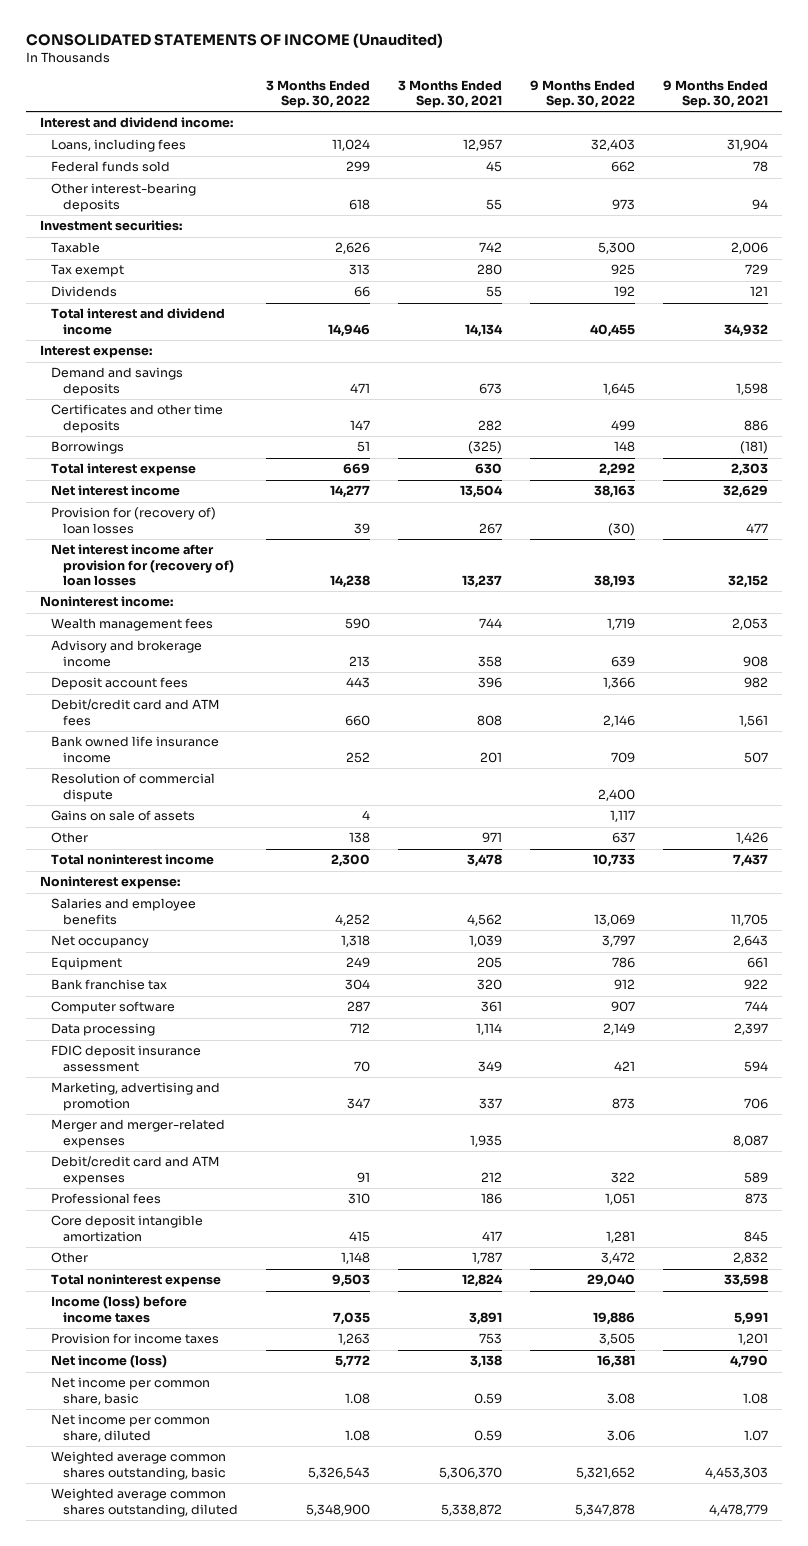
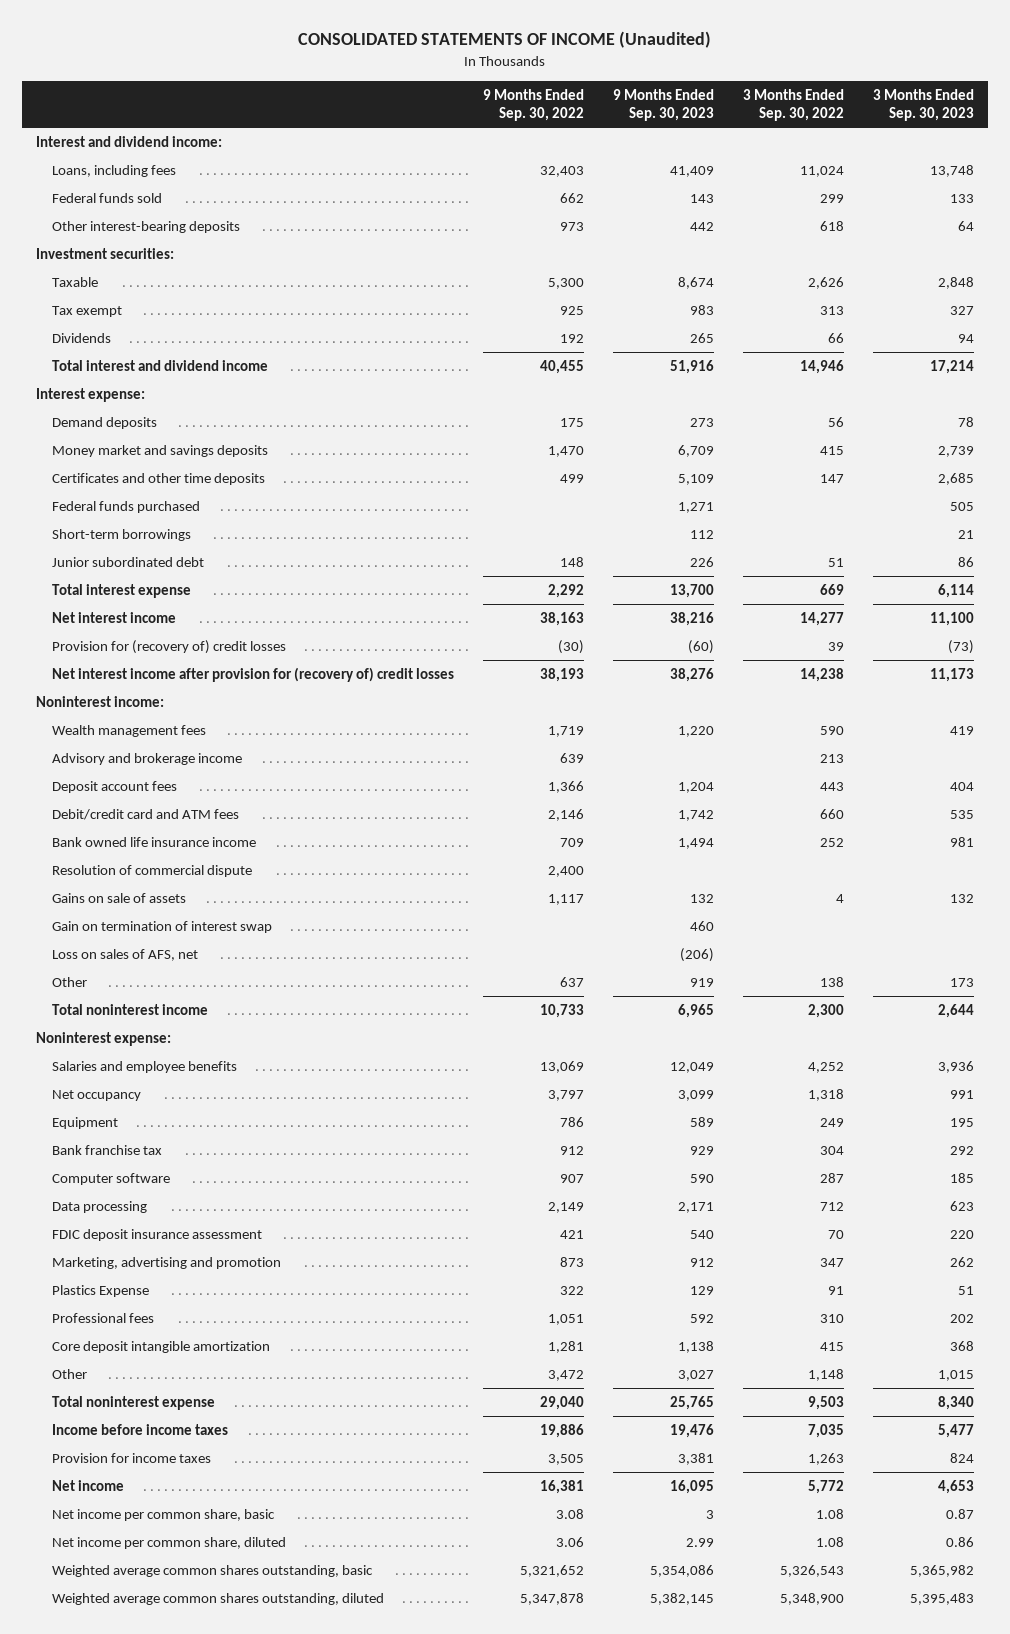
- | 3 Months Ended Sep. 30, 2022 | 3 Months Ended Sep. 30, 2021 | 9 Months Ended Sep. 30, 2022 | 9 Months Ended Sep. 30, 2021
+ | 9 Months Ended Sep. 30, 2022 | 9 Months Ended Sep. 30, 2023 | 3 Months Ended Sep. 30, 2022 | 3 Months Ended Sep. 30, 2023
- Demand and savings deposits | 471 | 673 | 1,645 | 1,598
+ Demand deposits | 175 | 273 | 56 | 78
+ Money market and savings deposits | 1,470 | 6,709 | 415 | 2,739
- Borrowings | 51 | (325) | 148 | (181)
+ Federal funds purchased | | 1,271 | | 505
+ Short-term borrowings | | 112 | | 21
+ Junior subordinated debt | 148 | 226 | 51 | 86
- Provision for (recovery of) loan losses | 39 | 267 | (30) | 477
- Net interest income after provision for (recovery of) loan losses | 14,238 | 13,237 | 38,193 | 32,152
+ Provision for (recovery of) credit losses | (30) | (60) | 39 | (73)
+ Net interest income after provision for (recovery of) credit losses | 38,193 | 38,276 | 14,238 | 11,173
+ Gain on termination of interest swap | | 460 | |
+ Loss on sales of AFS, net | | (206) | |
- Merger and merger-related expenses | | 1,935 | | 8,087
- Debit/credit card and ATM expenses | 91 | 212 | 322 | 589
+ Plastics Expense | 322 | 129 | 91 | 51
- Income (loss) before income taxes | 7,035 | 3,891 | 19,886 | 5,991
+ Income before income taxes | 19,886 | 19,476 | 7,035 | 5,477
- Net income (loss) | 5,772 | 3,138 | 16,381 | 4,790
+ Net income | 16,381 | 16,095 | 5,772 | 4,653

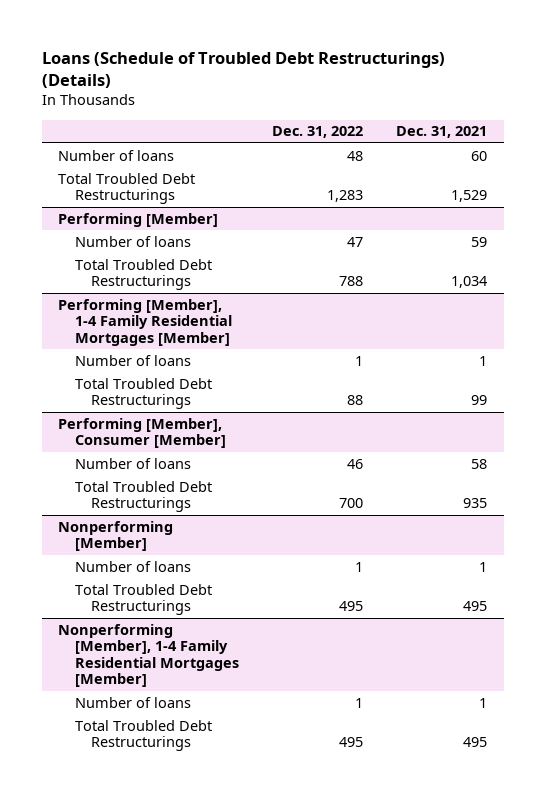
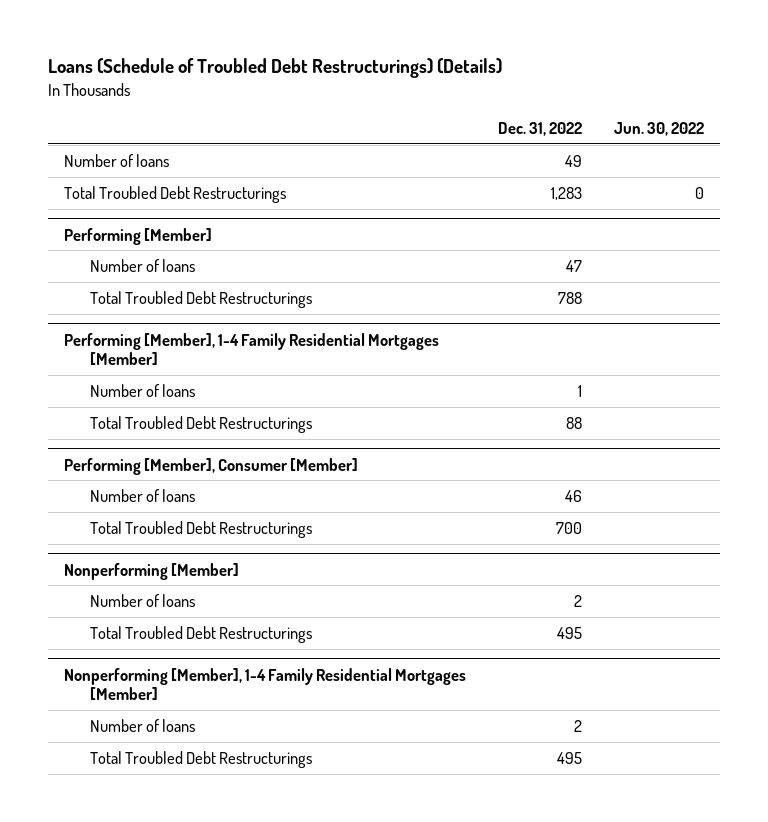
- | Dec. 31, 2022 | Dec. 31, 2021
+ | Dec. 31, 2022 | Jun. 30, 2022
- Number of loans | 48 | 60
+ Number of loans | 49 |
@ Nonperforming [Member]
- Number of loans | 1 | 1
+ Number of loans | 2 |
@ Nonperforming [Member], 1-4 Family Residential Mortgages [Member]
- Number of loans | 1 | 1
+ Number of loans | 2 |

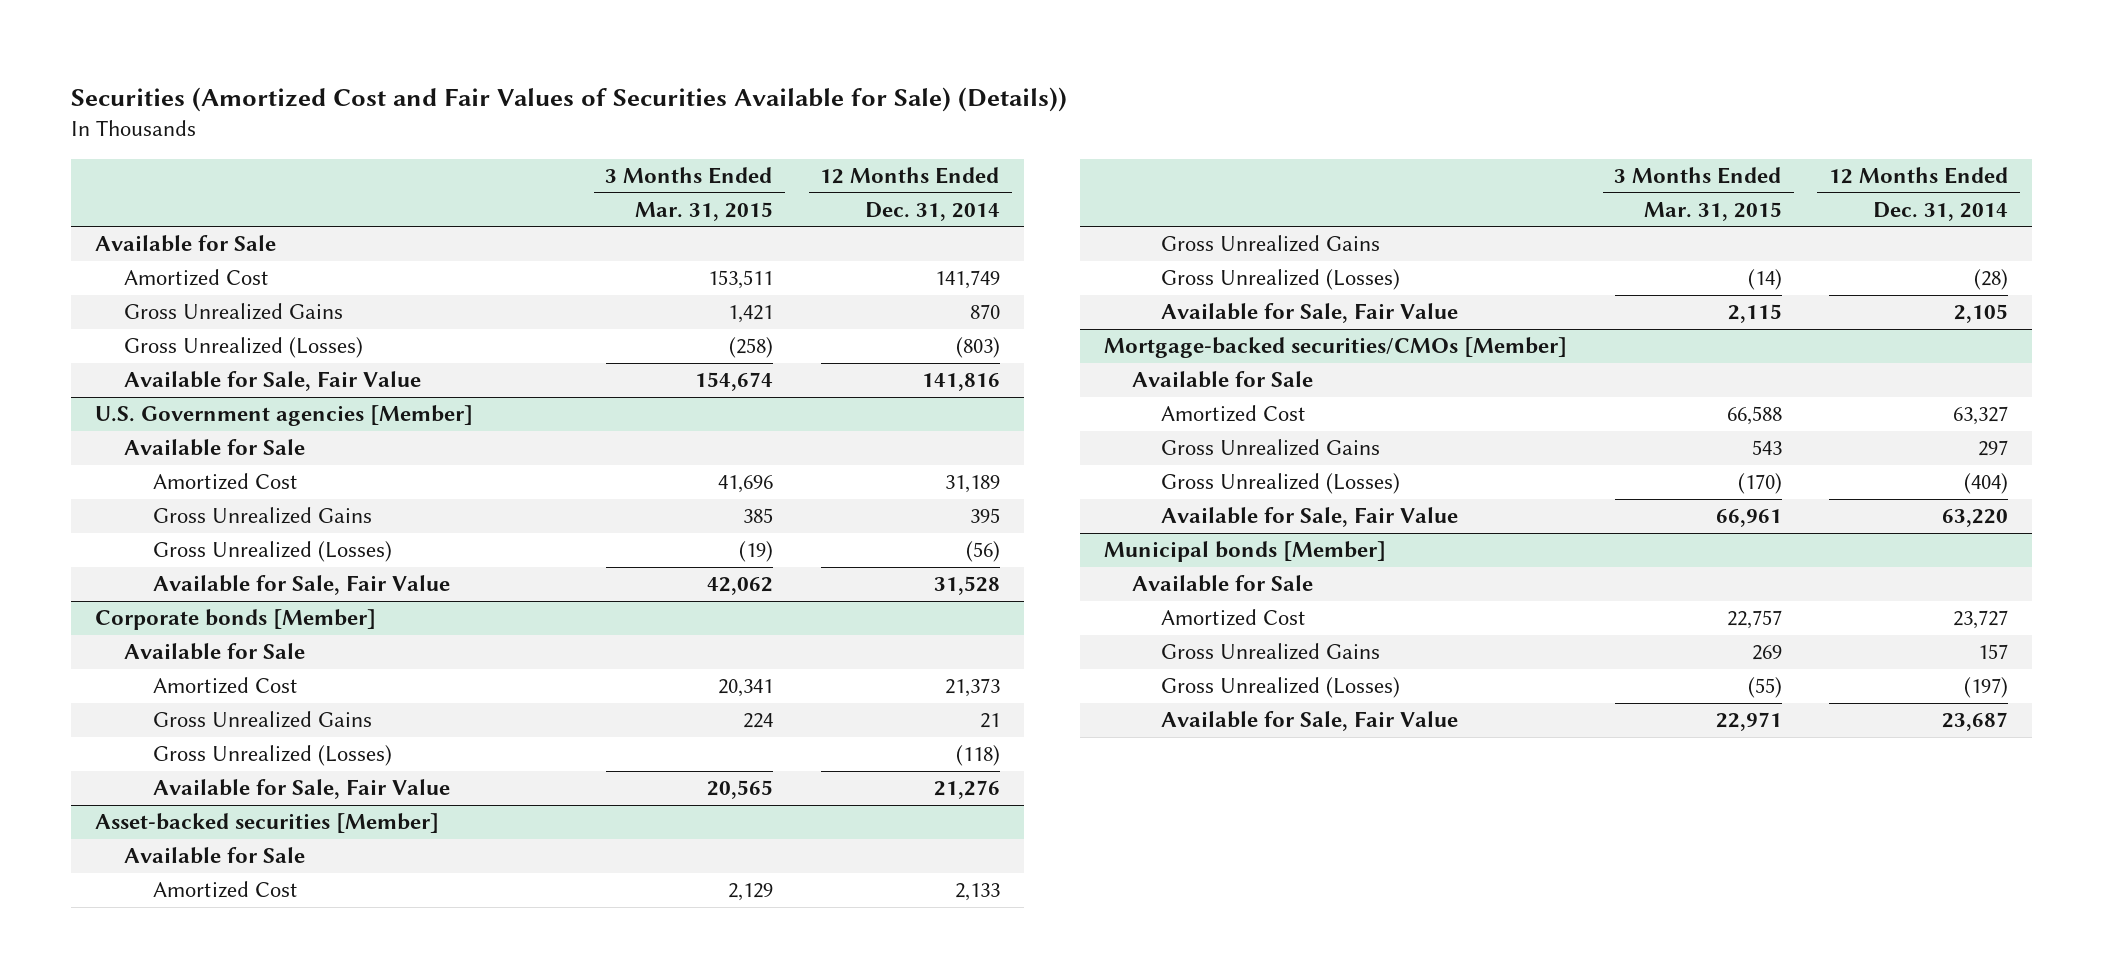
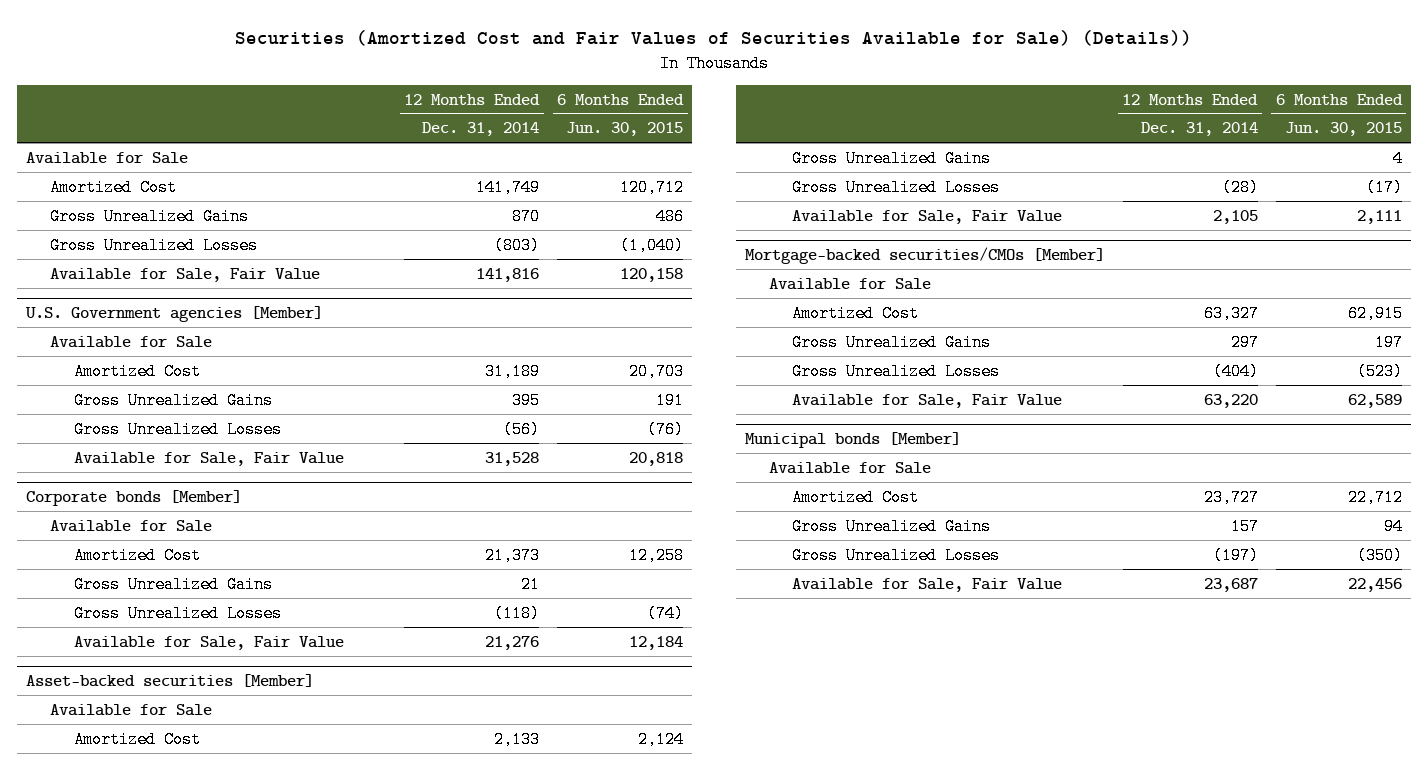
- | 3 Months Ended Mar. 31, 2015 | 12 Months Ended Dec. 31, 2014
+ | 12 Months Ended Dec. 31, 2014 | 6 Months Ended Jun. 30, 2015
- Gross Unrealized (Losses) | (258) | (803)
+ Gross Unrealized Losses | (803) | (1,040)
@ U.S. Government agencies [Member]
- Gross Unrealized (Losses) | (19) | (56)
+ Gross Unrealized Losses | (56) | (76)
@ Corporate bonds [Member]
- Gross Unrealized (Losses) | | (118)
+ Gross Unrealized Losses | (118) | (74)
@ Asset-backed securities [Member]
- Gross Unrealized (Losses) | (14) | (28)
+ Gross Unrealized Losses | (28) | (17)
@ Mortgage-backed securities/CMOs [Member]
- Gross Unrealized (Losses) | (170) | (404)
+ Gross Unrealized Losses | (404) | (523)
@ Municipal bonds [Member]
- Gross Unrealized (Losses) | (55) | (197)
+ Gross Unrealized Losses | (197) | (350)

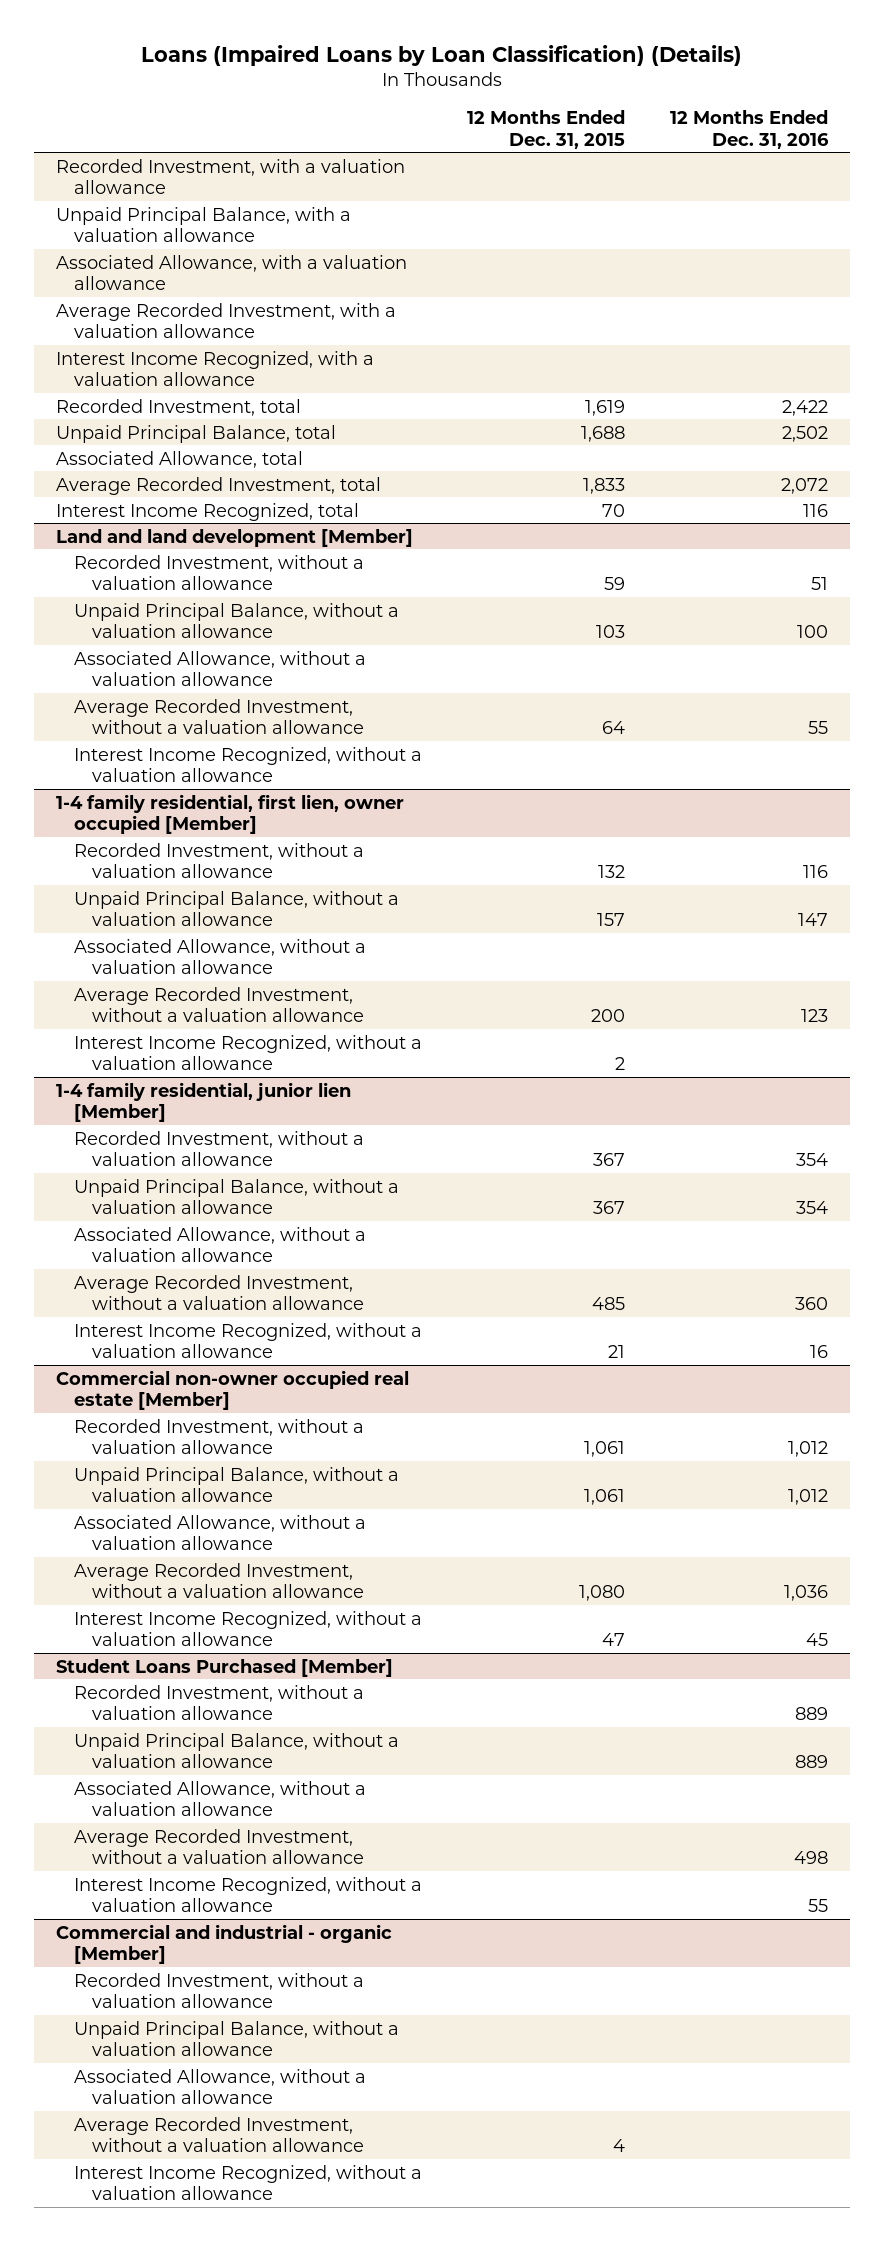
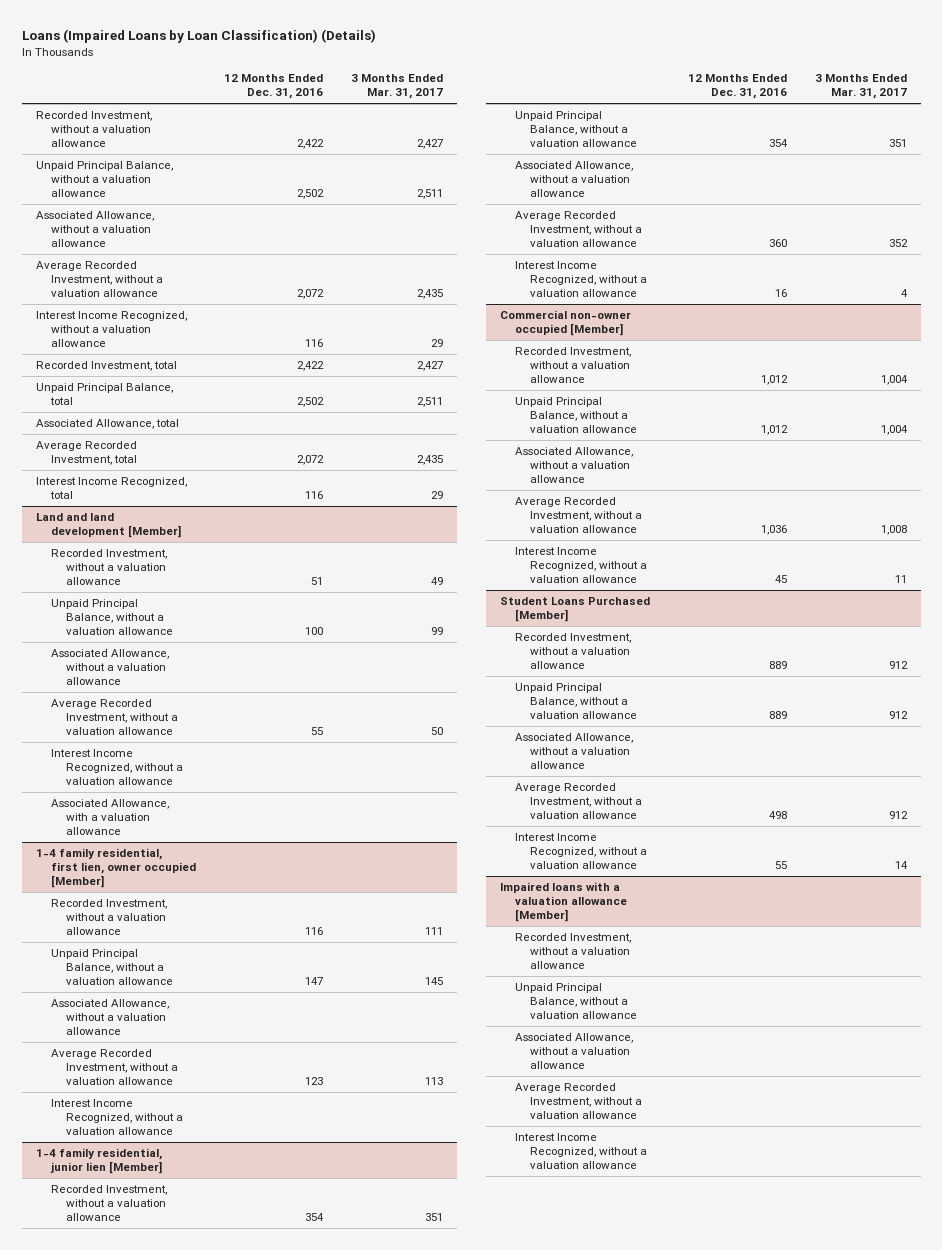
- | 12 Months Ended Dec. 31, 2015 | 12 Months Ended Dec. 31, 2016
+ | 12 Months Ended Dec. 31, 2016 | 3 Months Ended Mar. 31, 2017
- Recorded Investment, with a valuation allowance
- Unpaid Principal Balance, with a valuation allowance
- Associated Allowance, with a valuation allowance
- Average Recorded Investment, with a valuation allowance
- Interest Income Recognized, with a valuation allowance
+ Recorded Investment, without a valuation allowance | 2,422 | 2,427
+ Unpaid Principal Balance, without a valuation allowance | 2,502 | 2,511
+ Associated Allowance, without a valuation allowance
+ Average Recorded Investment, without a valuation allowance | 2,072 | 2,435
+ Interest Income Recognized, without a valuation allowance | 116 | 29
@ Land and land development [Member]
+ Associated Allowance, with a valuation allowance
- Commercial non-owner occupied real estate [Member]
+ Commercial non-owner occupied [Member]
- Commercial and industrial - organic [Member]
+ Impaired loans with a valuation allowance [Member]

